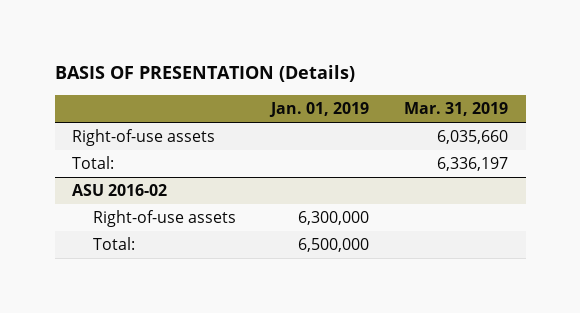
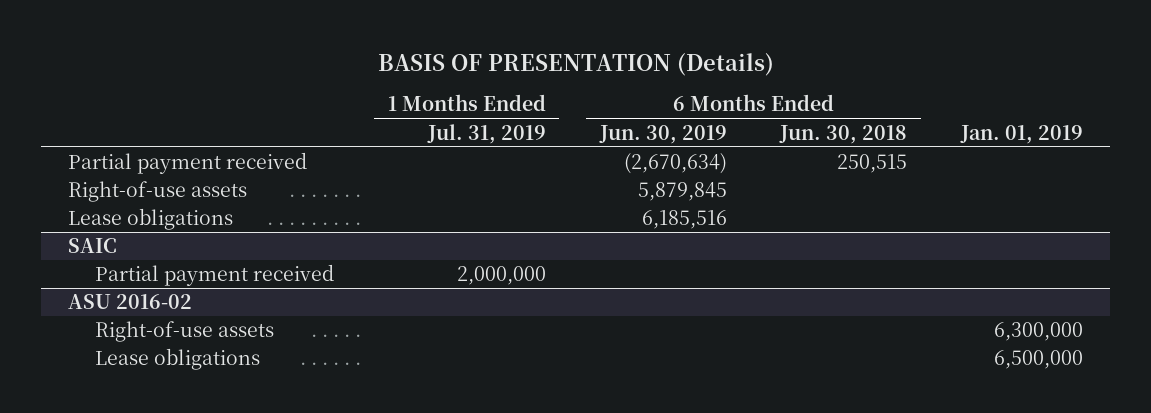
- | Jan. 01, 2019 | Mar. 31, 2019
+ | 1 Months Ended Jul. 31, 2019 | 6 Months Ended Jun. 30, 2019 | 6 Months Ended Jun. 30, 2018 | Jan. 01, 2019
+ Partial payment received | | (2,670,634) | 250,515 |
- Total: | | 6,336,197
+ Lease obligations | | 6,185,516 | |
+ SAIC
+ Partial payment received | 2,000,000 | | |
@ ASU 2016-02
- Total: | 6,500,000 |
+ Lease obligations | | | | 6,500,000

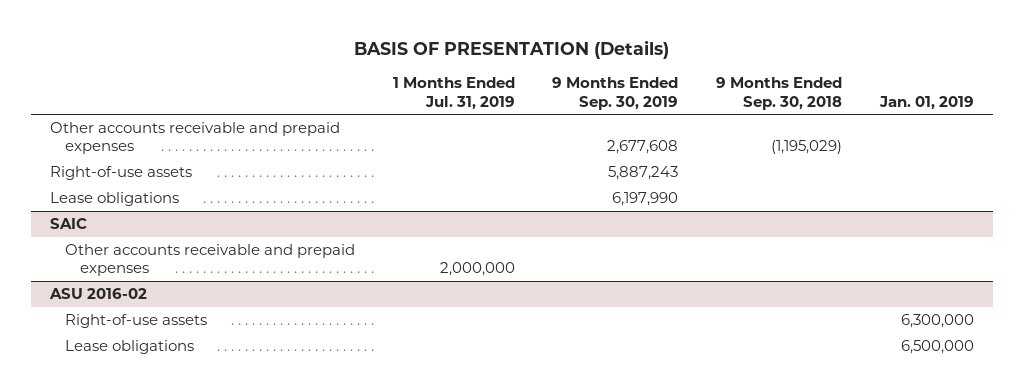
- | 1 Months Ended Jul. 31, 2019 | 6 Months Ended Jun. 30, 2019 | 6 Months Ended Jun. 30, 2018 | Jan. 01, 2019
+ | 1 Months Ended Jul. 31, 2019 | 9 Months Ended Sep. 30, 2019 | 9 Months Ended Sep. 30, 2018 | Jan. 01, 2019
- Partial payment received | | (2,670,634) | 250,515 |
+ Other accounts receivable and prepaid expenses | | 2,677,608 | (1,195,029) |
@ SAIC
- Partial payment received | 2,000,000 | | |
+ Other accounts receivable and prepaid expenses | 2,000,000 | | |

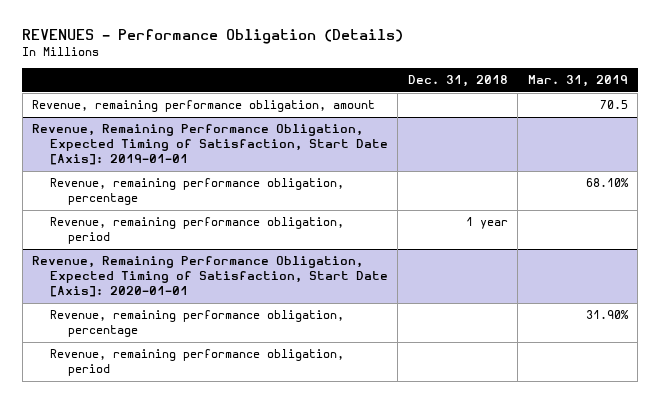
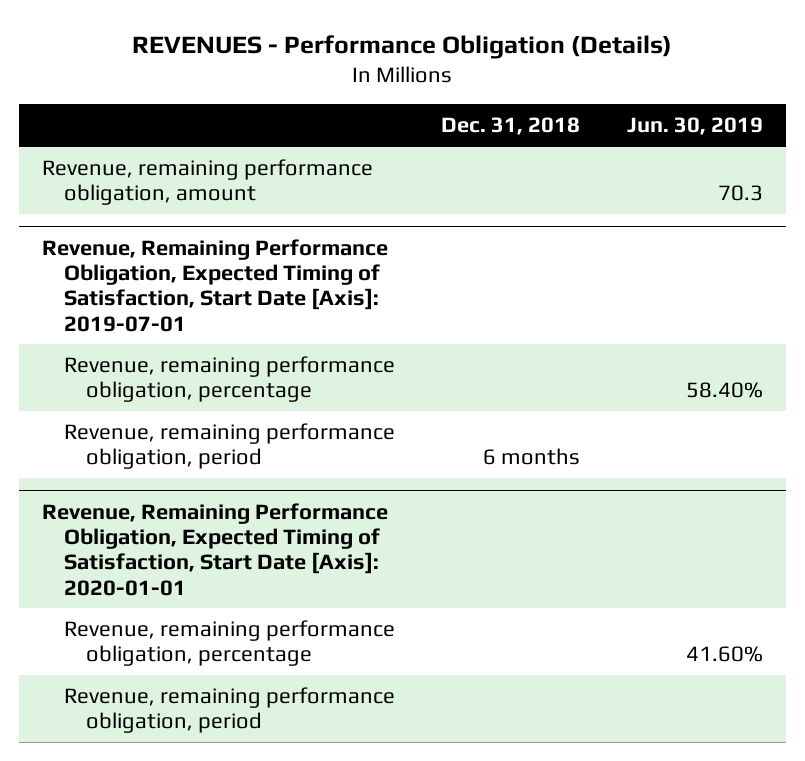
- | Dec. 31, 2018 | Mar. 31, 2019
+ | Dec. 31, 2018 | Jun. 30, 2019
- Revenue, Remaining Performance Obligation, Expected Timing of Satisfaction, Start Date [Axis]: 2019-01-01
- Revenue, remaining performance obligation, percentage | | 68.10%
- Revenue, remaining performance obligation, period | 1 year |
+ Revenue, Remaining Performance Obligation, Expected Timing of Satisfaction, Start Date [Axis]: 2019-07-01
+ Revenue, remaining performance obligation, percentage | | 58.40%
+ Revenue, remaining performance obligation, period | 6 months |

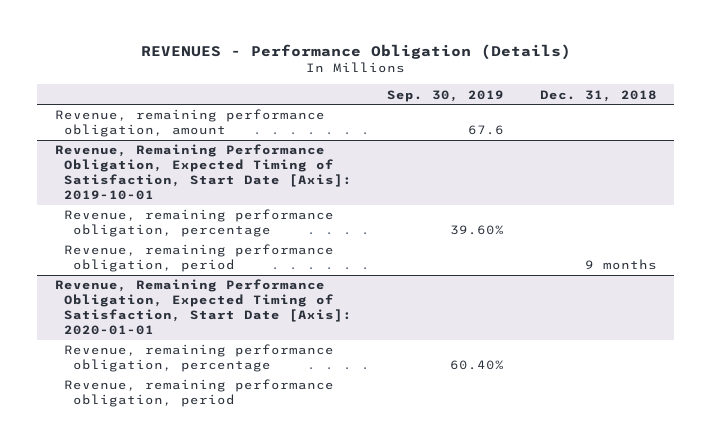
- | Dec. 31, 2018 | Jun. 30, 2019
+ | Sep. 30, 2019 | Dec. 31, 2018
- Revenue, Remaining Performance Obligation, Expected Timing of Satisfaction, Start Date [Axis]: 2019-07-01
- Revenue, remaining performance obligation, percentage | | 58.40%
- Revenue, remaining performance obligation, period | 6 months |
+ Revenue, Remaining Performance Obligation, Expected Timing of Satisfaction, Start Date [Axis]: 2019-10-01
+ Revenue, remaining performance obligation, percentage | 39.60% |
+ Revenue, remaining performance obligation, period | | 9 months

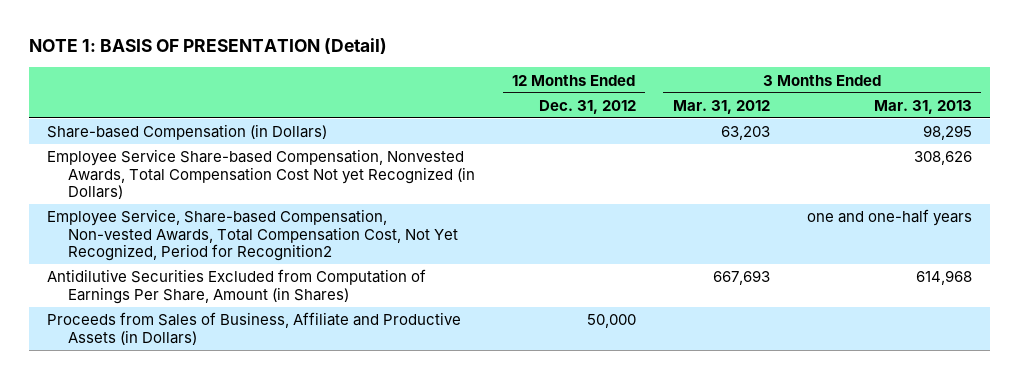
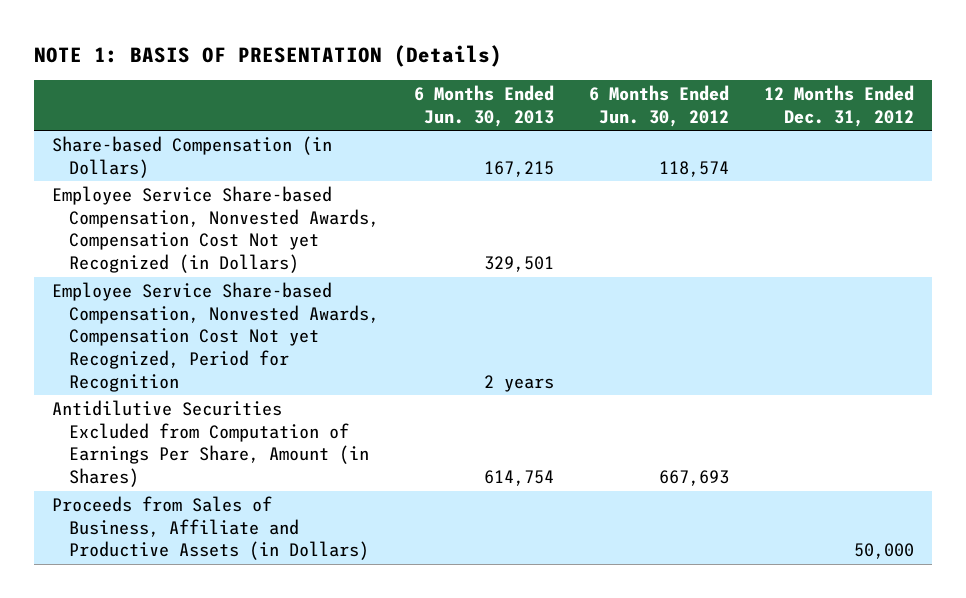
- NOTE 1: BASIS OF PRESENTATION (Detail)
+ NOTE 1: BASIS OF PRESENTATION (Details)
- | 12 Months Ended Dec. 31, 2012 | 3 Months Ended Mar. 31, 2012 | 3 Months Ended Mar. 31, 2013
+ | 6 Months Ended Jun. 30, 2013 | 6 Months Ended Jun. 30, 2012 | 12 Months Ended Dec. 31, 2012
- Employee Service Share-based Compensation, Nonvested Awards, Total Compensation Cost Not yet Recognized (in Dollars) | | | 308,626
- Employee Service, Share-based Compensation, Non-vested Awards, Total Compensation Cost, Not Yet Recognized, Period for Recognition2 | | | one and one-half years
+ Employee Service Share-based Compensation, Nonvested Awards, Compensation Cost Not yet Recognized (in Dollars) | 329,501 | |
+ Employee Service Share-based Compensation, Nonvested Awards, Compensation Cost Not yet Recognized, Period for Recognition | 2 years | |

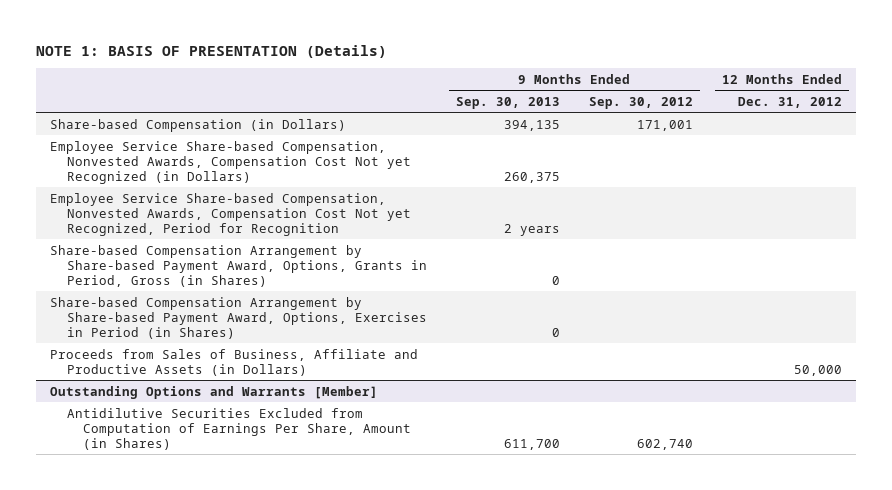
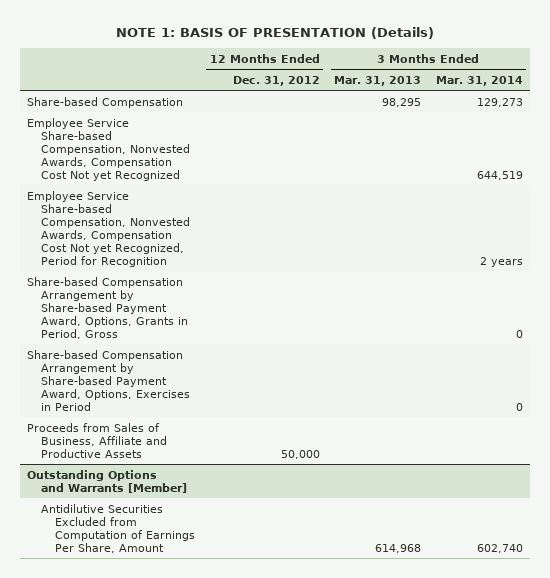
- | 9 Months Ended Sep. 30, 2013 | 9 Months Ended Sep. 30, 2012 | 12 Months Ended Dec. 31, 2012
+ | 12 Months Ended Dec. 31, 2012 | 3 Months Ended Mar. 31, 2013 | 3 Months Ended Mar. 31, 2014
- Share-based Compensation (in Dollars) | 394,135 | 171,001 |
- Employee Service Share-based Compensation, Nonvested Awards, Compensation Cost Not yet Recognized (in Dollars) | 260,375 | |
+ Share-based Compensation | | 98,295 | 129,273
+ Employee Service Share-based Compensation, Nonvested Awards, Compensation Cost Not yet Recognized | | | 644,519
- Share-based Compensation Arrangement by Share-based Payment Award, Options, Grants in Period, Gross (in Shares) | 0 | |
- Share-based Compensation Arrangement by Share-based Payment Award, Options, Exercises in Period (in Shares) | 0 | |
- Proceeds from Sales of Business, Affiliate and Productive Assets (in Dollars) | | | 50,000
+ Share-based Compensation Arrangement by Share-based Payment Award, Options, Grants in Period, Gross | | | 0
+ Share-based Compensation Arrangement by Share-based Payment Award, Options, Exercises in Period | | | 0
+ Proceeds from Sales of Business, Affiliate and Productive Assets | 50,000 | |
@ Outstanding Options and Warrants [Member]
- Antidilutive Securities Excluded from Computation of Earnings Per Share, Amount (in Shares) | 611,700 | 602,740 |
+ Antidilutive Securities Excluded from Computation of Earnings Per Share, Amount | | 614,968 | 602,740

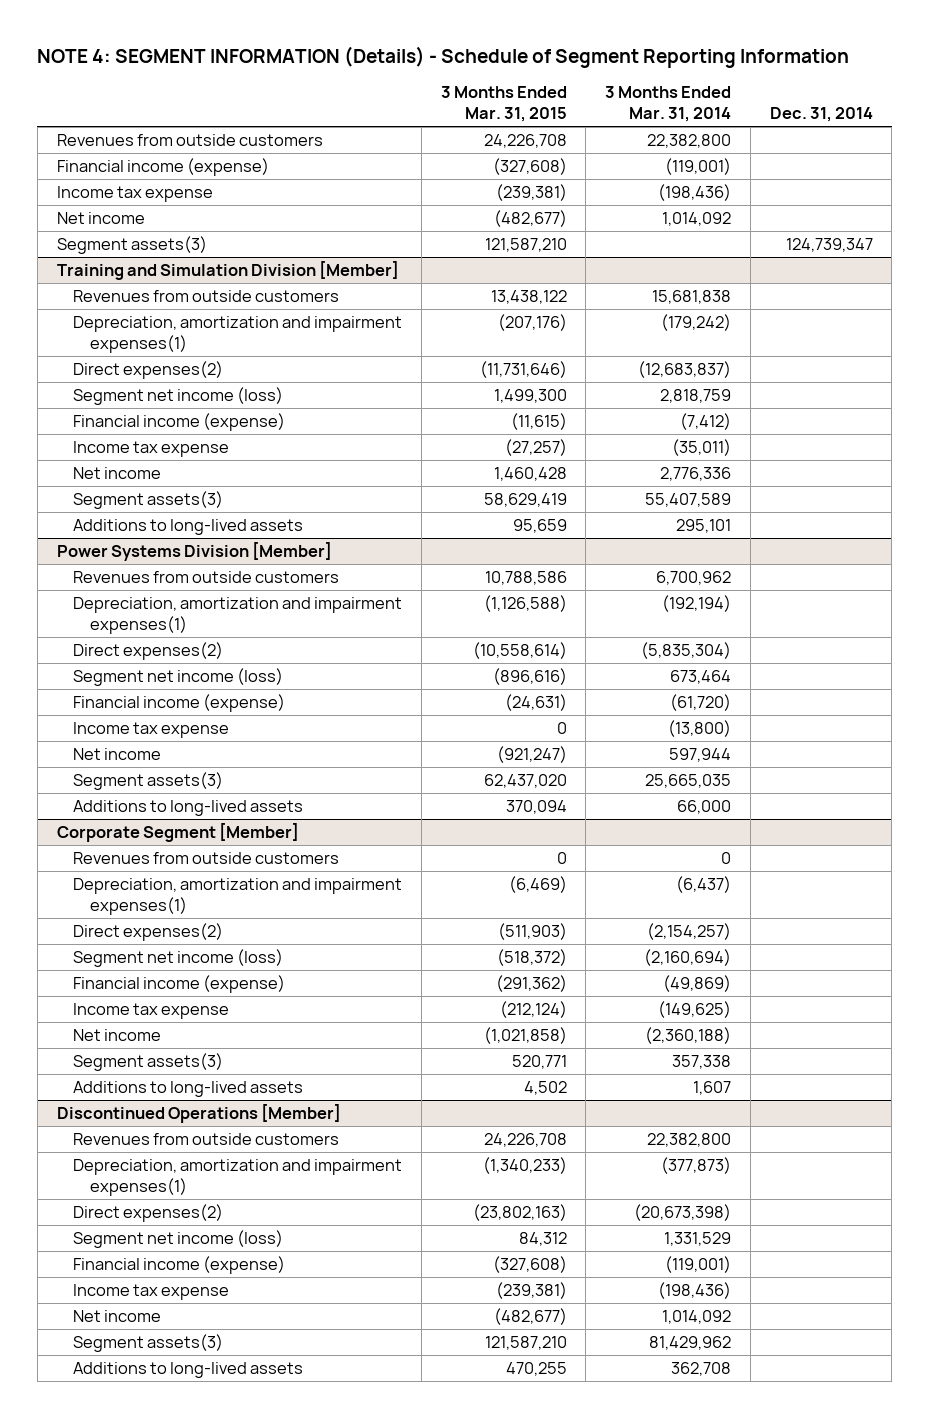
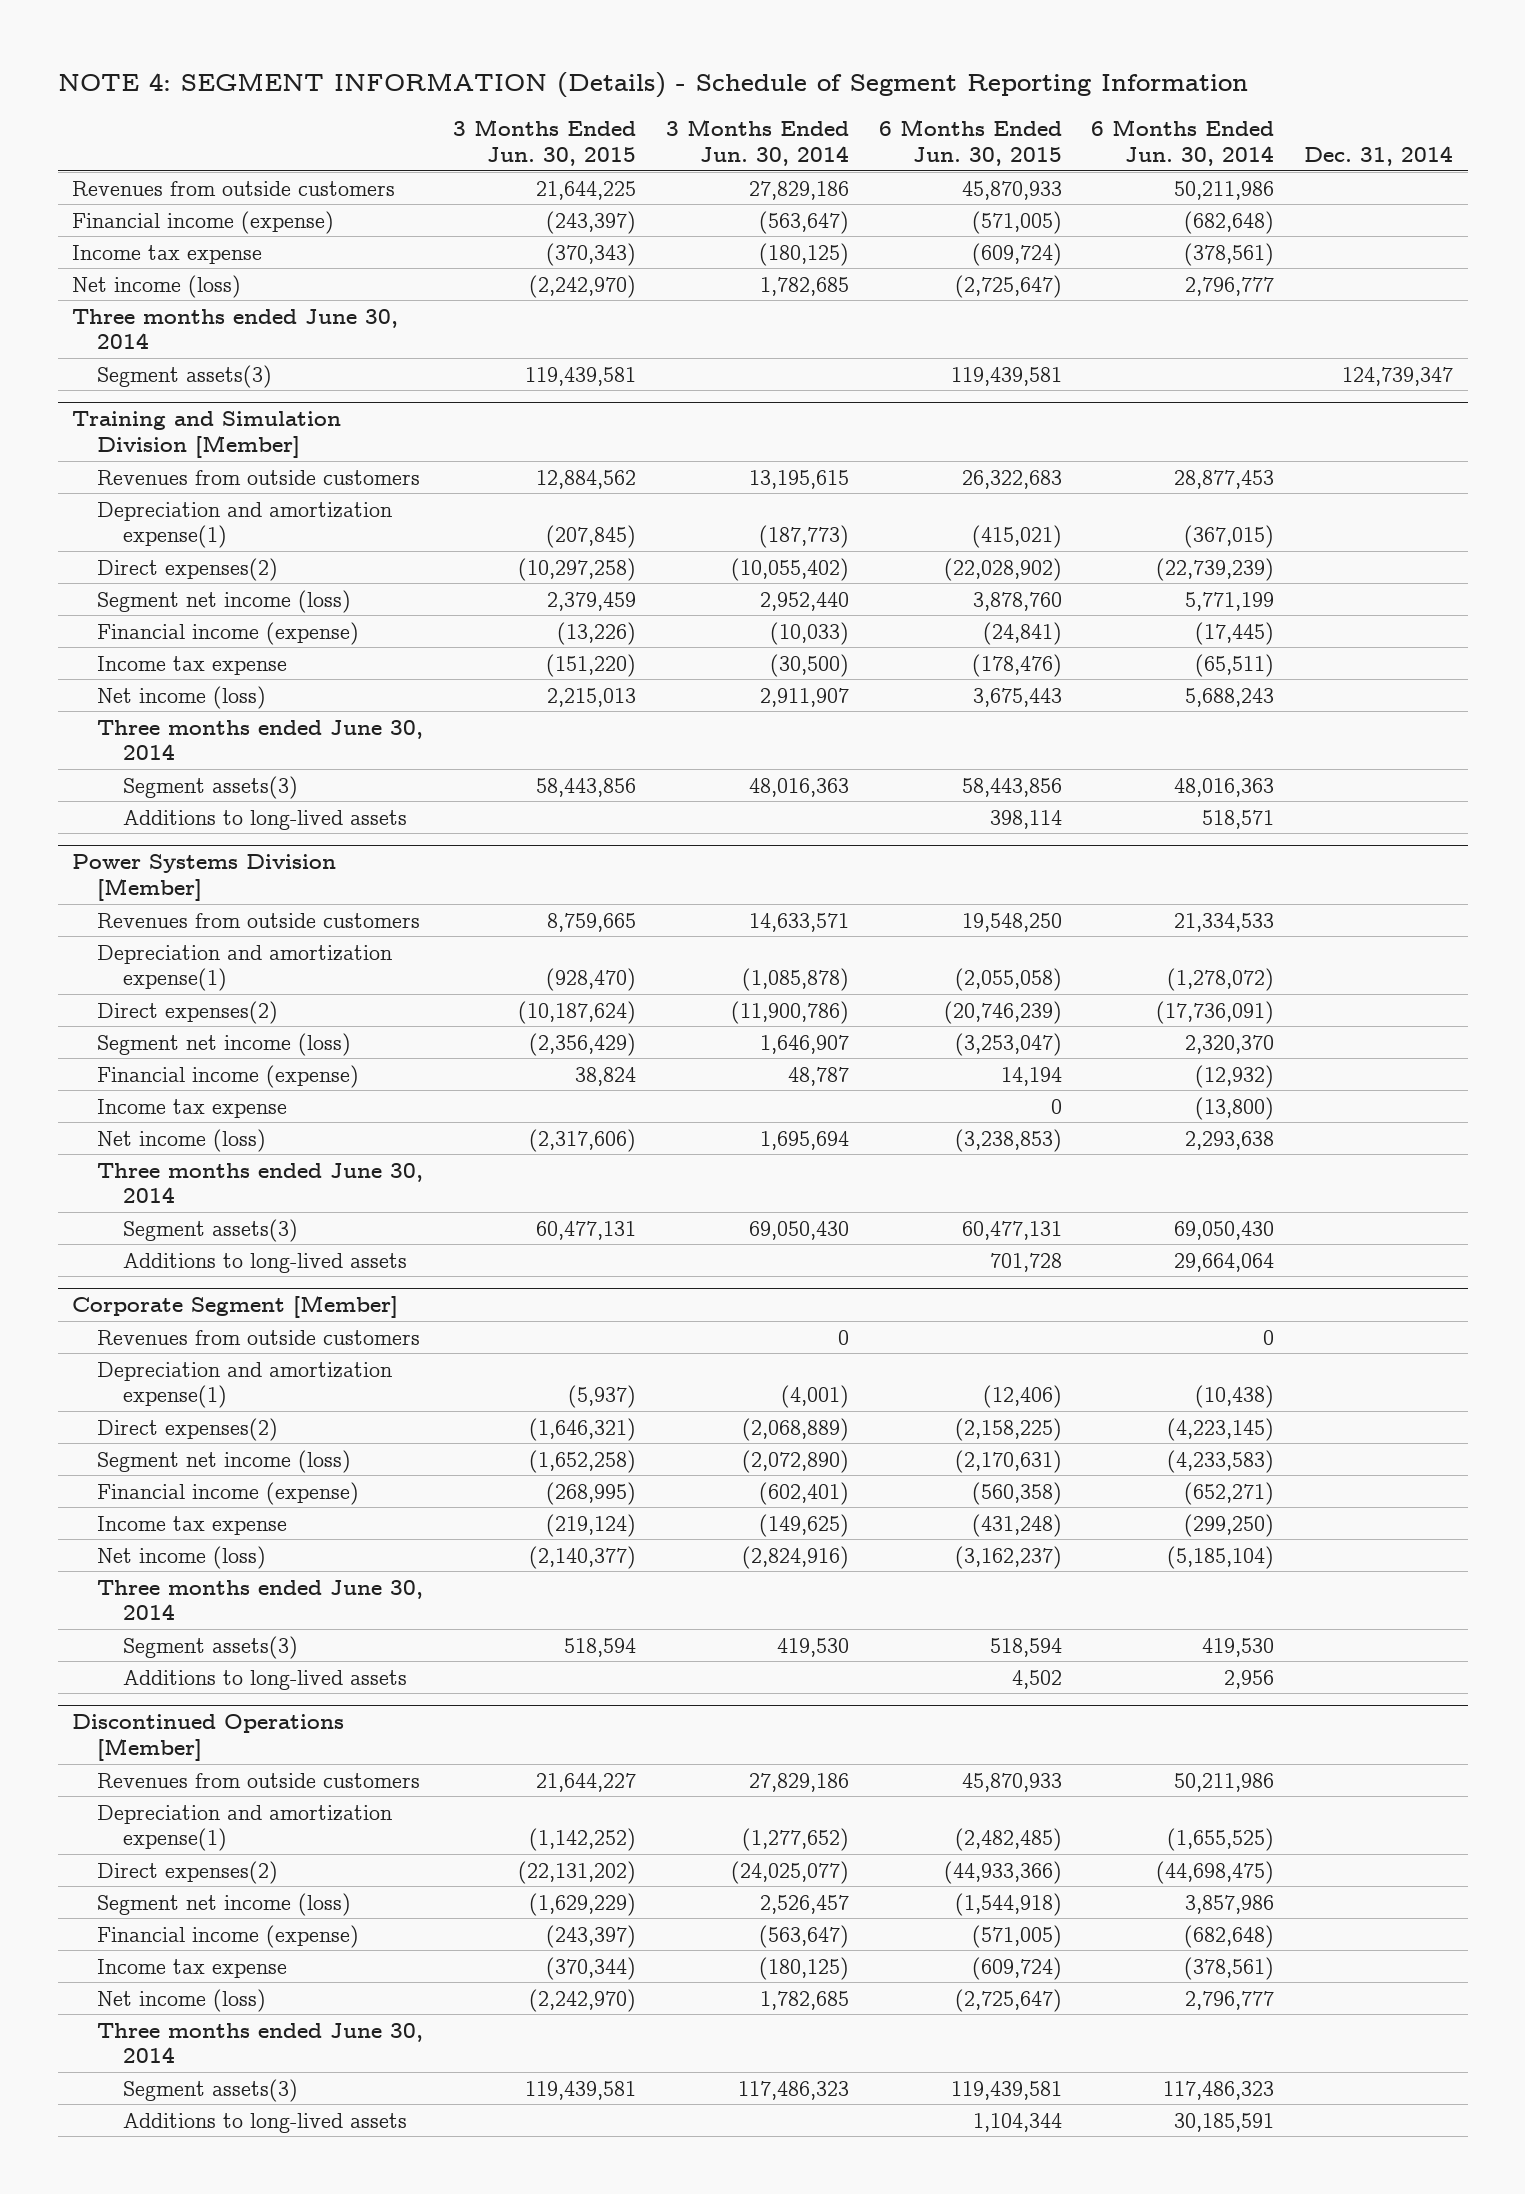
- | 3 Months Ended Mar. 31, 2015 | 3 Months Ended Mar. 31, 2014 | Dec. 31, 2014
+ | 3 Months Ended Jun. 30, 2015 | 3 Months Ended Jun. 30, 2014 | 6 Months Ended Jun. 30, 2015 | 6 Months Ended Jun. 30, 2014 | Dec. 31, 2014
- Net income | (482,677) | 1,014,092 |
+ Net income (loss) | (2,242,970) | 1,782,685 | (2,725,647) | 2,796,777 |
+ Three months ended June 30, 2014
@ Training and Simulation Division [Member]
- Depreciation, amortization and impairment expenses(1) | (207,176) | (179,242) |
+ Depreciation and amortization expense(1) | (207,845) | (187,773) | (415,021) | (367,015) |
- Net income | 1,460,428 | 2,776,336 |
+ Net income (loss) | 2,215,013 | 2,911,907 | 3,675,443 | 5,688,243 |
+ Three months ended June 30, 2014
@ Power Systems Division [Member]
- Depreciation, amortization and impairment expenses(1) | (1,126,588) | (192,194) |
+ Depreciation and amortization expense(1) | (928,470) | (1,085,878) | (2,055,058) | (1,278,072) |
- Net income | (921,247) | 597,944 |
+ Net income (loss) | (2,317,606) | 1,695,694 | (3,238,853) | 2,293,638 |
+ Three months ended June 30, 2014
@ Corporate Segment [Member]
- Depreciation, amortization and impairment expenses(1) | (6,469) | (6,437) |
+ Depreciation and amortization expense(1) | (5,937) | (4,001) | (12,406) | (10,438) |
- Net income | (1,021,858) | (2,360,188) |
+ Net income (loss) | (2,140,377) | (2,824,916) | (3,162,237) | (5,185,104) |
+ Three months ended June 30, 2014
@ Discontinued Operations [Member]
- Depreciation, amortization and impairment expenses(1) | (1,340,233) | (377,873) |
+ Depreciation and amortization expense(1) | (1,142,252) | (1,277,652) | (2,482,485) | (1,655,525) |
- Net income | (482,677) | 1,014,092 |
+ Net income (loss) | (2,242,970) | 1,782,685 | (2,725,647) | 2,796,777 |
+ Three months ended June 30, 2014

